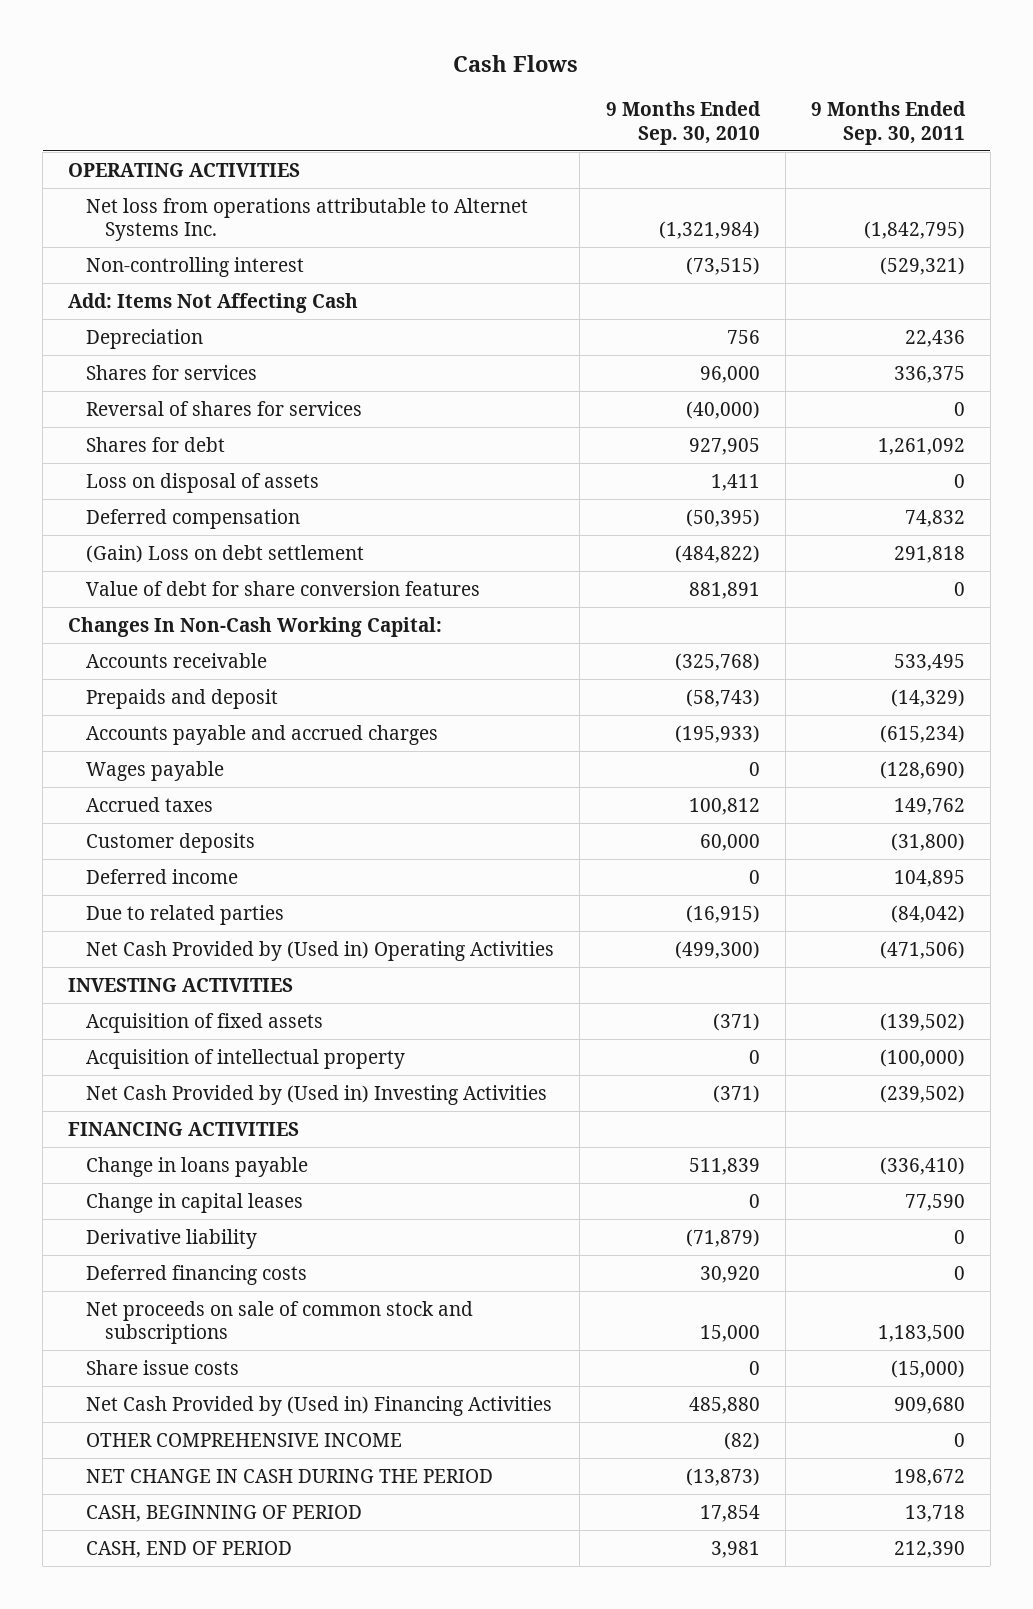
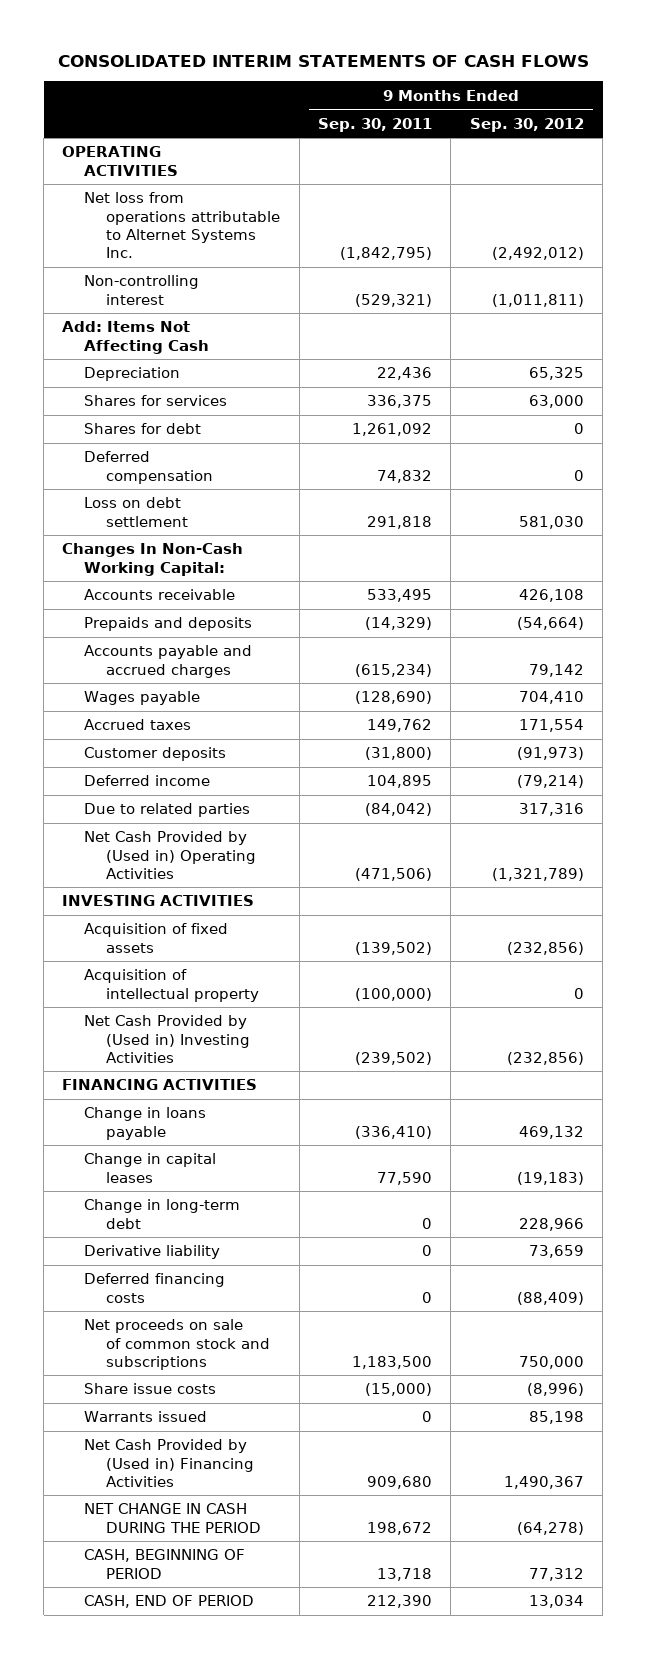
- Cash Flows
+ CONSOLIDATED INTERIM STATEMENTS OF CASH FLOWS
- | 9 Months Ended Sep. 30, 2010 | 9 Months Ended Sep. 30, 2011
+ | 9 Months Ended Sep. 30, 2011 | 9 Months Ended Sep. 30, 2012
- Reversal of shares for services | (40,000) | 0
- Loss on disposal of assets | 1,411 | 0
- (Gain) Loss on debt settlement | (484,822) | 291,818
- Value of debt for share conversion features | 881,891 | 0
+ Loss on debt settlement | 291,818 | 581,030
- Prepaids and deposit | (58,743) | (14,329)
+ Prepaids and deposits | (14,329) | (54,664)
+ Change in long-term debt | 0 | 228,966
+ Warrants issued | 0 | 85,198
- OTHER COMPREHENSIVE INCOME | (82) | 0

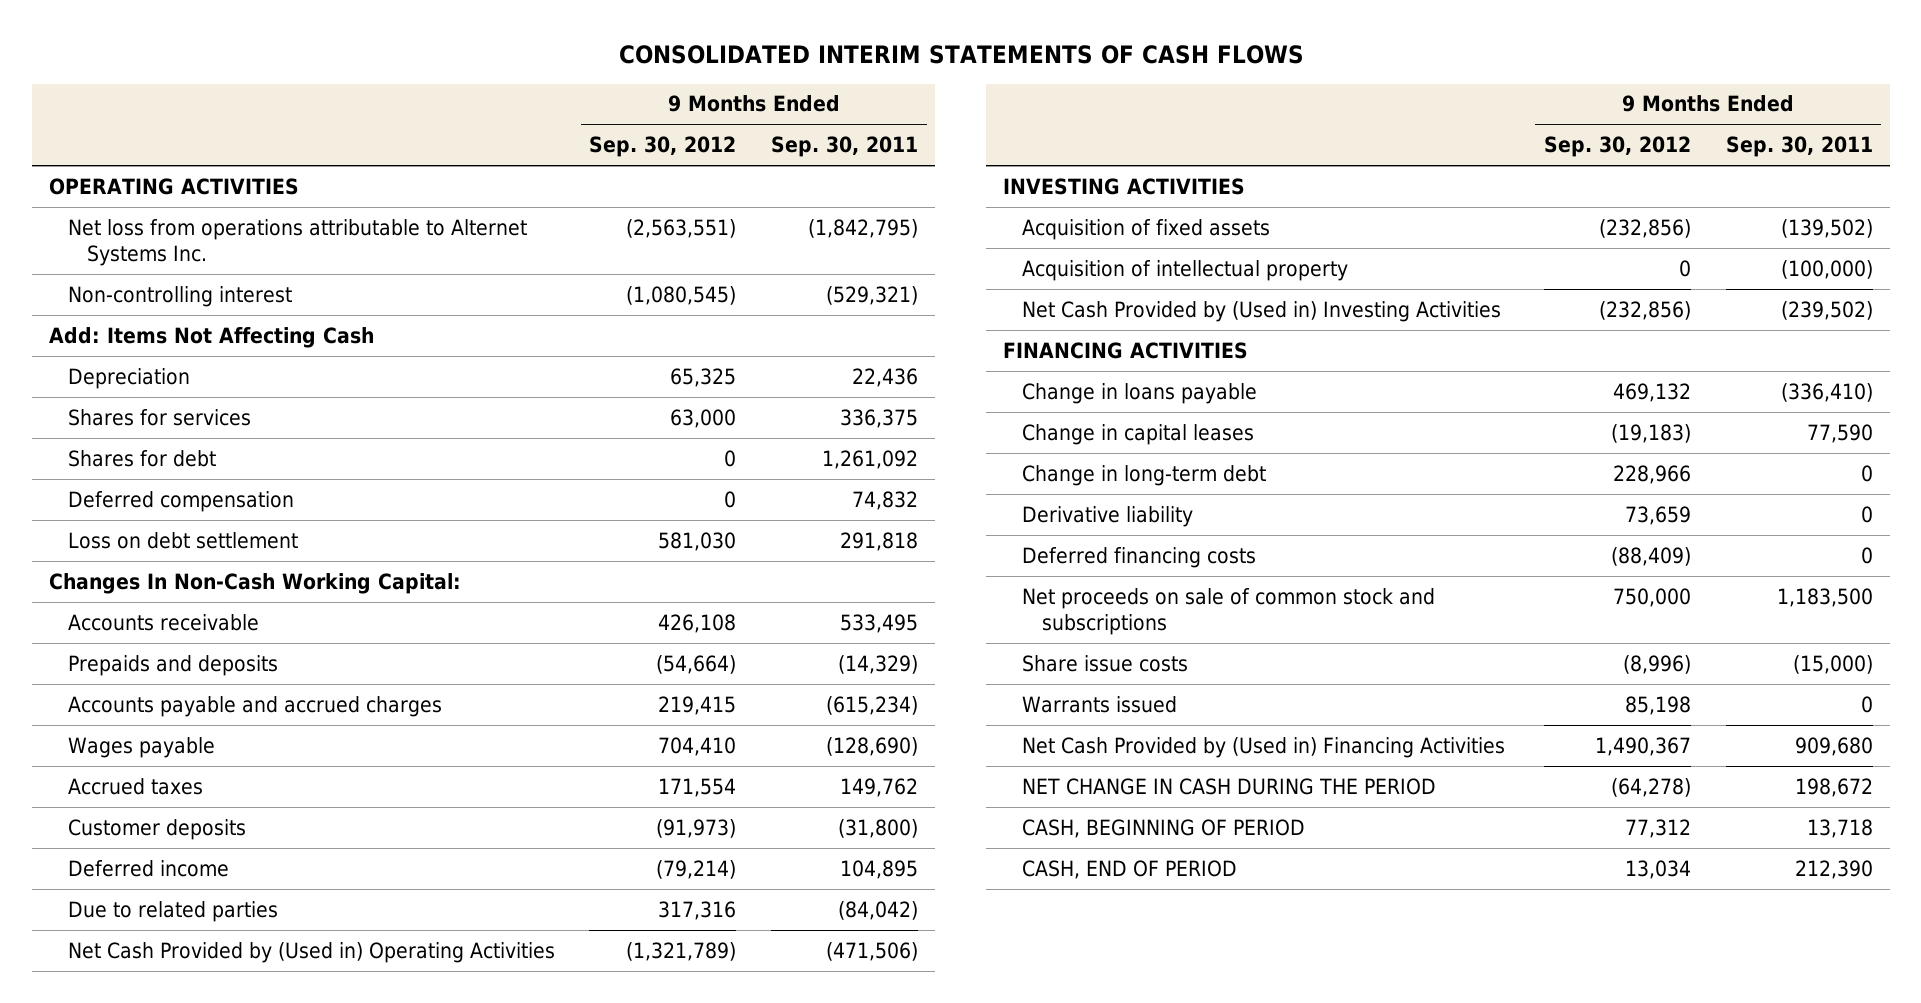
- | 9 Months Ended Sep. 30, 2011 | 9 Months Ended Sep. 30, 2012
+ | 9 Months Ended Sep. 30, 2012 | 9 Months Ended Sep. 30, 2011
- Net loss from operations attributable to Alternet Systems Inc. | (1,842,795) | (2,492,012)
- Non-controlling interest | (529,321) | (1,011,811)
+ Net loss from operations attributable to Alternet Systems Inc. | (2,563,551) | (1,842,795)
+ Non-controlling interest | (1,080,545) | (529,321)
- Accounts payable and accrued charges | (615,234) | 79,142
+ Accounts payable and accrued charges | 219,415 | (615,234)

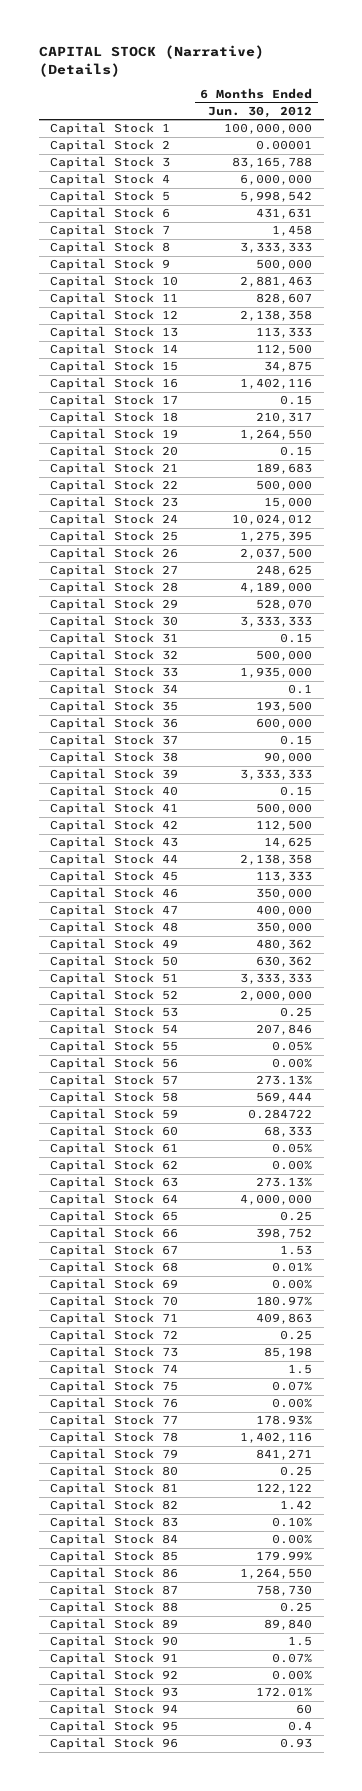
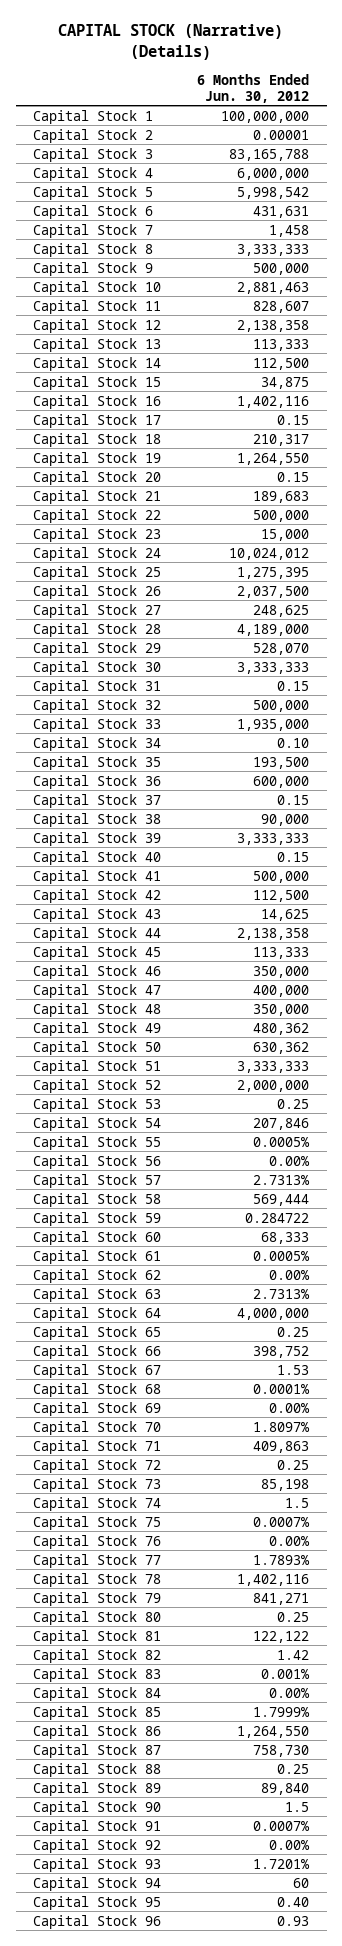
- Capital Stock 34 | 0.1
+ Capital Stock 34 | 0.10
- Capital Stock 55 | 0.05%
+ Capital Stock 55 | 0.0005%
- Capital Stock 57 | 273.13%
+ Capital Stock 57 | 2.7313%
- Capital Stock 61 | 0.05%
+ Capital Stock 61 | 0.0005%
- Capital Stock 63 | 273.13%
+ Capital Stock 63 | 2.7313%
- Capital Stock 68 | 0.01%
+ Capital Stock 68 | 0.0001%
- Capital Stock 70 | 180.97%
+ Capital Stock 70 | 1.8097%
- Capital Stock 75 | 0.07%
+ Capital Stock 75 | 0.0007%
- Capital Stock 77 | 178.93%
+ Capital Stock 77 | 1.7893%
- Capital Stock 83 | 0.10%
+ Capital Stock 83 | 0.001%
- Capital Stock 85 | 179.99%
+ Capital Stock 85 | 1.7999%
- Capital Stock 91 | 0.07%
+ Capital Stock 91 | 0.0007%
- Capital Stock 93 | 172.01%
+ Capital Stock 93 | 1.7201%
- Capital Stock 95 | 0.4
+ Capital Stock 95 | 0.40

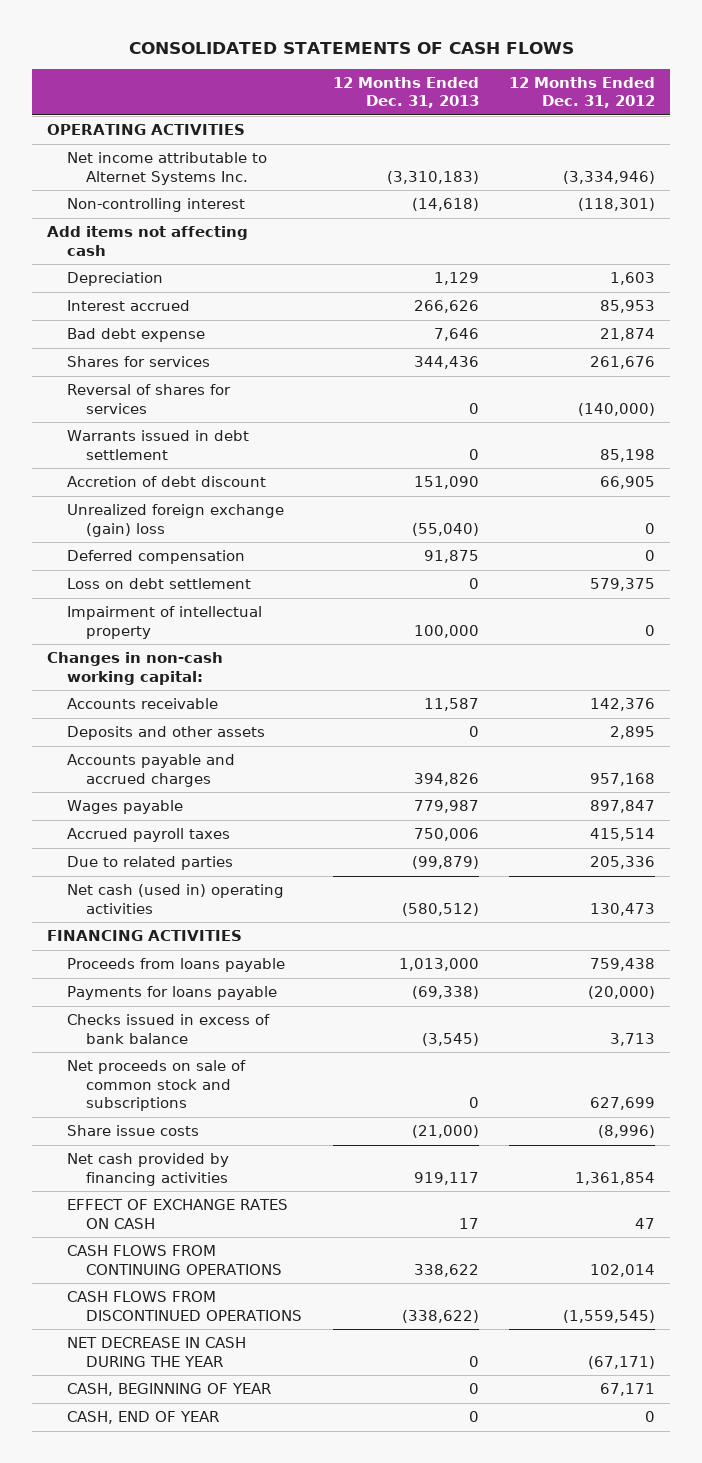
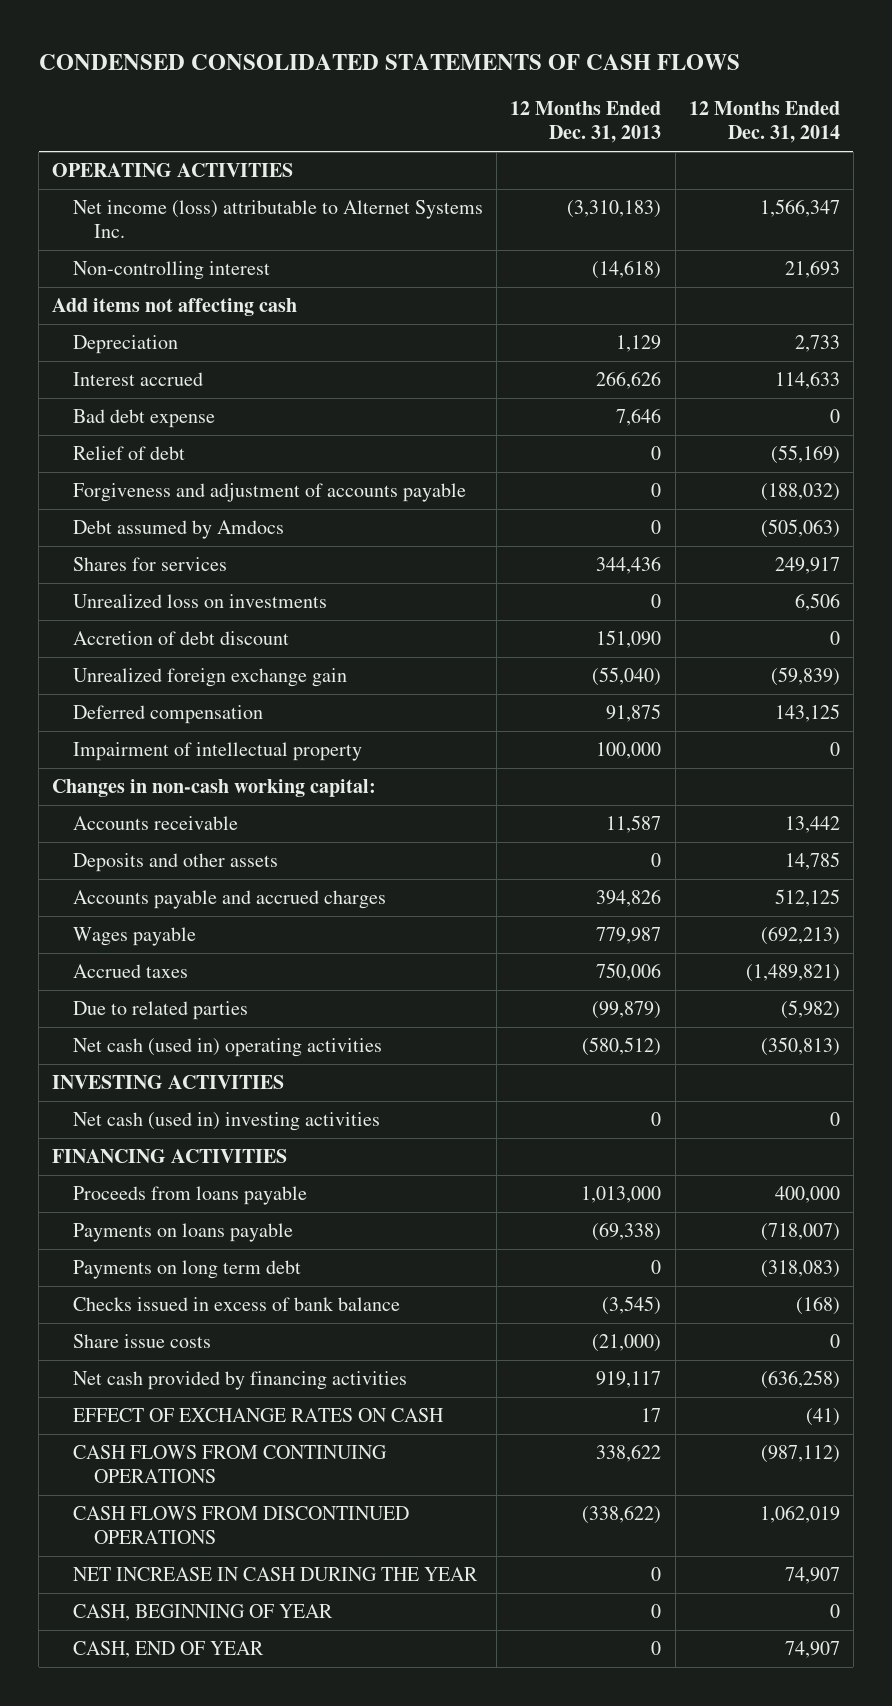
- CONSOLIDATED STATEMENTS OF CASH FLOWS
+ CONDENSED CONSOLIDATED STATEMENTS OF CASH FLOWS
- | 12 Months Ended Dec. 31, 2013 | 12 Months Ended Dec. 31, 2012
+ | 12 Months Ended Dec. 31, 2013 | 12 Months Ended Dec. 31, 2014
- Net income attributable to Alternet Systems Inc. | (3,310,183) | (3,334,946)
+ Net income (loss) attributable to Alternet Systems Inc. | (3,310,183) | 1,566,347
+ Relief of debt | 0 | (55,169)
+ Forgiveness and adjustment of accounts payable | 0 | (188,032)
+ Debt assumed by Amdocs | 0 | (505,063)
- Reversal of shares for services | 0 | (140,000)
- Warrants issued in debt settlement | 0 | 85,198
+ Unrealized loss on investments | 0 | 6,506
- Unrealized foreign exchange (gain) loss | (55,040) | 0
+ Unrealized foreign exchange gain | (55,040) | (59,839)
- Loss on debt settlement | 0 | 579,375
- Accrued payroll taxes | 750,006 | 415,514
+ Accrued taxes | 750,006 | (1,489,821)
+ INVESTING ACTIVITIES
+ Net cash (used in) investing activities | 0 | 0
- Payments for loans payable | (69,338) | (20,000)
+ Payments on loans payable | (69,338) | (718,007)
+ Payments on long term debt | 0 | (318,083)
- Net proceeds on sale of common stock and subscriptions | 0 | 627,699
- NET DECREASE IN CASH DURING THE YEAR | 0 | (67,171)
+ NET INCREASE IN CASH DURING THE YEAR | 0 | 74,907

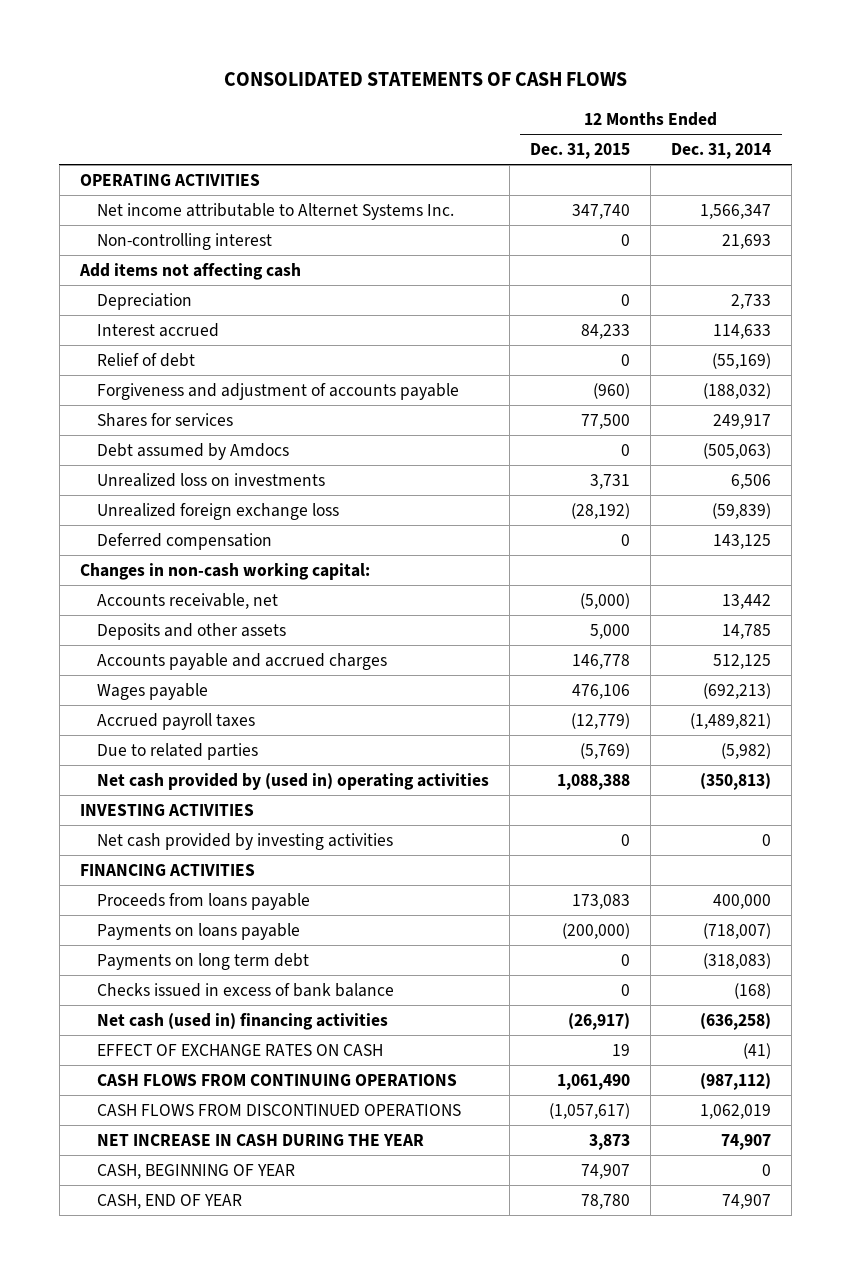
- CONDENSED CONSOLIDATED STATEMENTS OF CASH FLOWS
+ CONSOLIDATED STATEMENTS OF CASH FLOWS
- | 12 Months Ended Dec. 31, 2013 | 12 Months Ended Dec. 31, 2014
+ | 12 Months Ended Dec. 31, 2015 | 12 Months Ended Dec. 31, 2014
- Net income (loss) attributable to Alternet Systems Inc. | (3,310,183) | 1,566,347
+ Net income attributable to Alternet Systems Inc. | 347,740 | 1,566,347
- Bad debt expense | 7,646 | 0
moved down: Debt assumed by Amdocs | 0 | (505,063)
- Accretion of debt discount | 151,090 | 0
- Unrealized foreign exchange gain | (55,040) | (59,839)
+ Unrealized foreign exchange loss | (28,192) | (59,839)
- Impairment of intellectual property | 100,000 | 0
- Accounts receivable | 11,587 | 13,442
+ Accounts receivable, net | (5,000) | 13,442
- Accrued taxes | 750,006 | (1,489,821)
+ Accrued payroll taxes | (12,779) | (1,489,821)
- Net cash (used in) operating activities | (580,512) | (350,813)
+ Net cash provided by (used in) operating activities | 1,088,388 | (350,813)
- Net cash (used in) investing activities | 0 | 0
+ Net cash provided by investing activities | 0 | 0
- Share issue costs | (21,000) | 0
- Net cash provided by financing activities | 919,117 | (636,258)
+ Net cash (used in) financing activities | (26,917) | (636,258)

